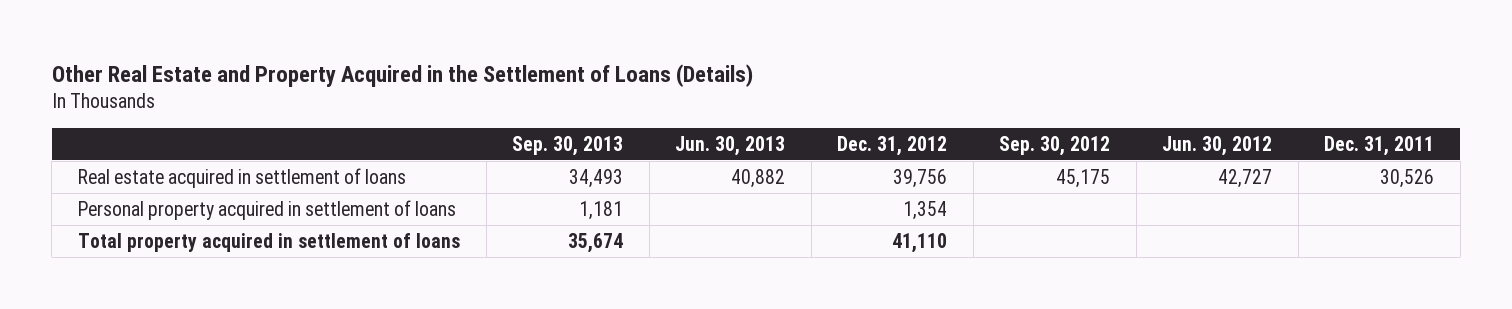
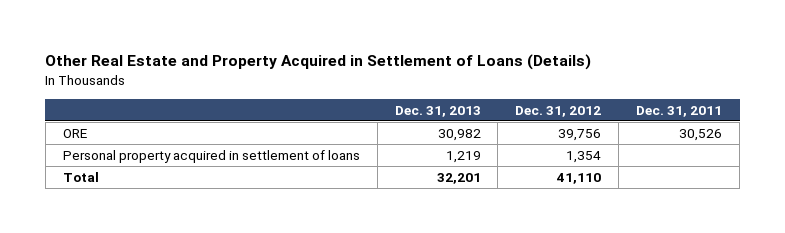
- Other Real Estate and Property Acquired in the Settlement of Loans (Details)
+ Other Real Estate and Property Acquired in Settlement of Loans (Details)
- | Sep. 30, 2013 | Jun. 30, 2013 | Dec. 31, 2012 | Sep. 30, 2012 | Jun. 30, 2012 | Dec. 31, 2011
+ | Dec. 31, 2013 | Dec. 31, 2012 | Dec. 31, 2011
- Real estate acquired in settlement of loans | 34,493 | 40,882 | 39,756 | 45,175 | 42,727 | 30,526
+ ORE | 30,982 | 39,756 | 30,526
- Total property acquired in settlement of loans | 35,674 | | 41,110 | | |
+ Total | 32,201 | 41,110 |

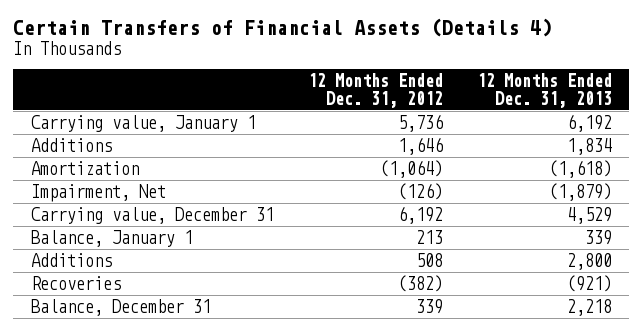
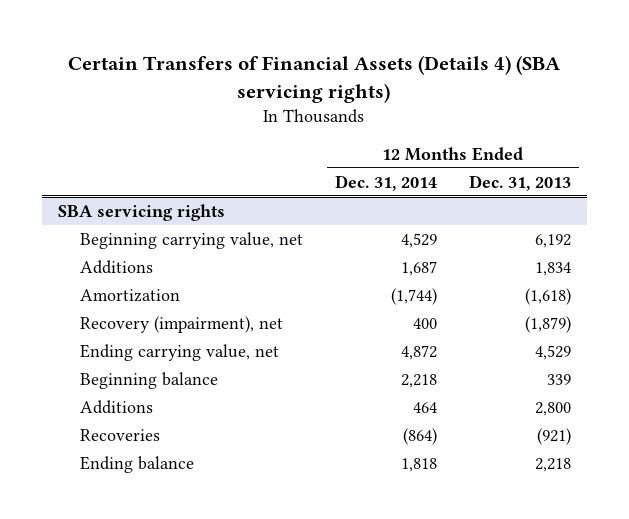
- Certain Transfers of Financial Assets (Details 4)
+ Certain Transfers of Financial Assets (Details 4) (SBA servicing rights)
- | 12 Months Ended Dec. 31, 2012 | 12 Months Ended Dec. 31, 2013
+ | 12 Months Ended Dec. 31, 2014 | 12 Months Ended Dec. 31, 2013
- Carrying value, January 1 | 5,736 | 6,192
+ SBA servicing rights
+ Beginning carrying value, net | 4,529 | 6,192
- Impairment, Net | (126) | (1,879)
- Carrying value, December 31 | 6,192 | 4,529
- Balance, January 1 | 213 | 339
+ Recovery (impairment), net | 400 | (1,879)
+ Ending carrying value, net | 4,872 | 4,529
+ Beginning balance | 2,218 | 339
- Balance, December 31 | 339 | 2,218
+ Ending balance | 1,818 | 2,218

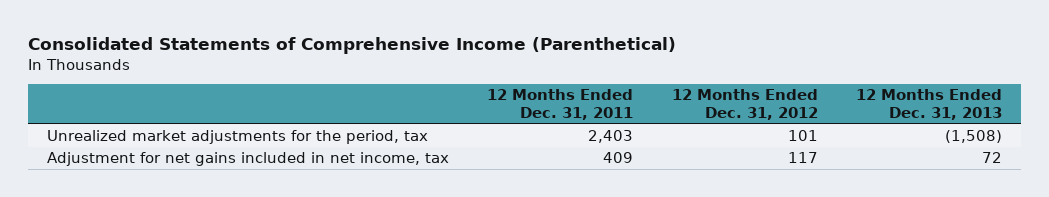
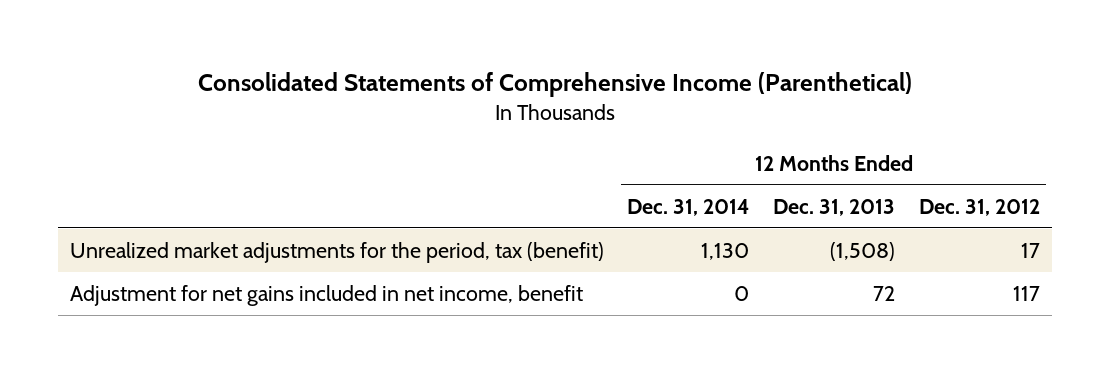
- | 12 Months Ended Dec. 31, 2011 | 12 Months Ended Dec. 31, 2012 | 12 Months Ended Dec. 31, 2013
+ | 12 Months Ended Dec. 31, 2014 | 12 Months Ended Dec. 31, 2013 | 12 Months Ended Dec. 31, 2012
- Unrealized market adjustments for the period, tax | 2,403 | 101 | (1,508)
- Adjustment for net gains included in net income, tax | 409 | 117 | 72
+ Unrealized market adjustments for the period, tax (benefit) | 1,130 | (1,508) | 17
+ Adjustment for net gains included in net income, benefit | 0 | 72 | 117

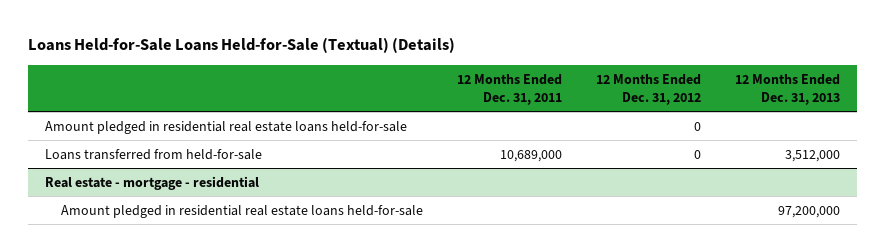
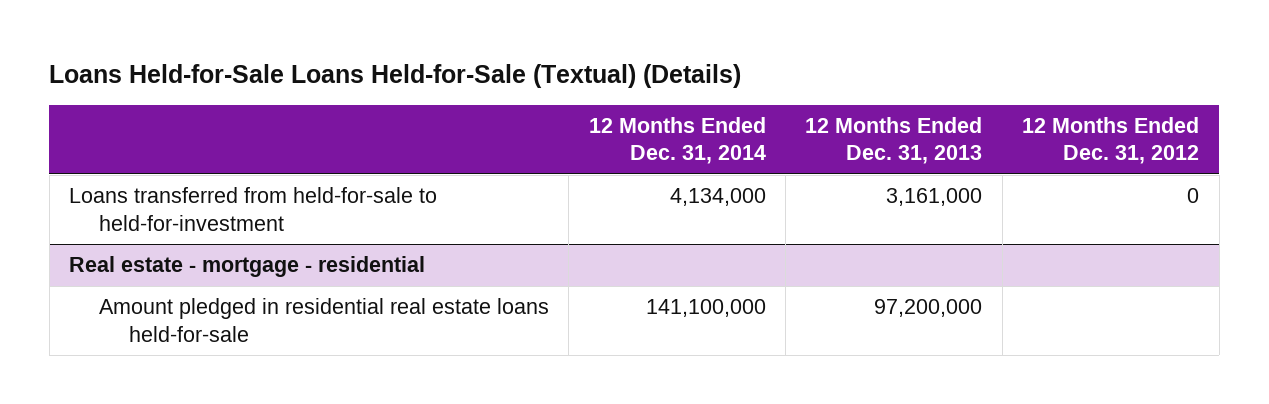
- | 12 Months Ended Dec. 31, 2011 | 12 Months Ended Dec. 31, 2012 | 12 Months Ended Dec. 31, 2013
+ | 12 Months Ended Dec. 31, 2014 | 12 Months Ended Dec. 31, 2013 | 12 Months Ended Dec. 31, 2012
- Amount pledged in residential real estate loans held-for-sale | | 0 |
- Loans transferred from held-for-sale | 10,689,000 | 0 | 3,512,000
+ Loans transferred from held-for-sale to held-for-investment | 4,134,000 | 3,161,000 | 0

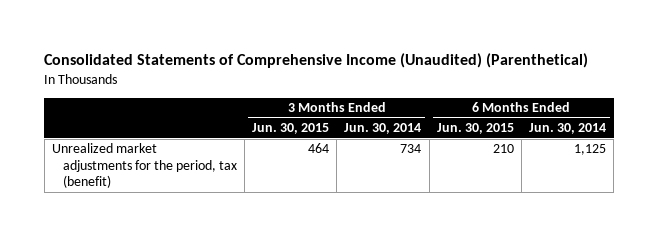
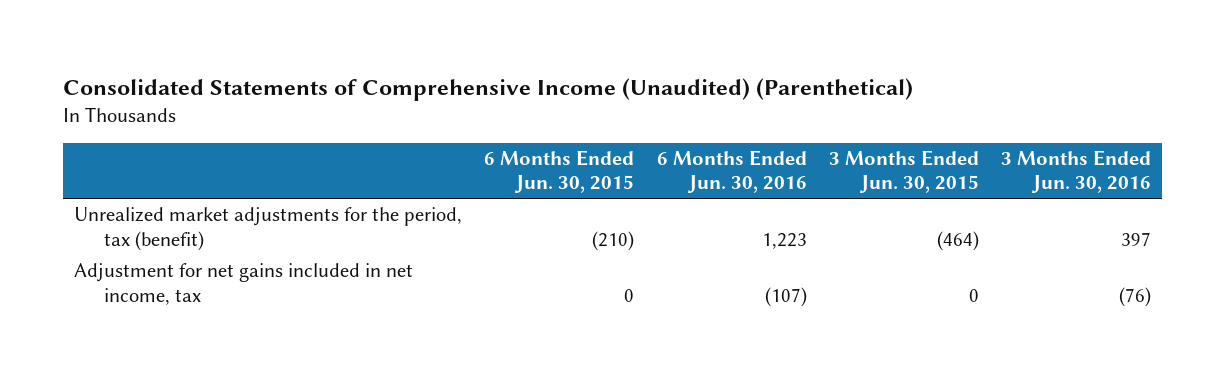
- | 3 Months Ended Jun. 30, 2015 | 3 Months Ended Jun. 30, 2014 | 6 Months Ended Jun. 30, 2015 | 6 Months Ended Jun. 30, 2014
+ | 6 Months Ended Jun. 30, 2015 | 6 Months Ended Jun. 30, 2016 | 3 Months Ended Jun. 30, 2015 | 3 Months Ended Jun. 30, 2016
- Unrealized market adjustments for the period, tax (benefit) | 464 | 734 | 210 | 1,125
+ Unrealized market adjustments for the period, tax (benefit) | (210) | 1,223 | (464) | 397
+ Adjustment for net gains included in net income, tax | 0 | (107) | 0 | (76)

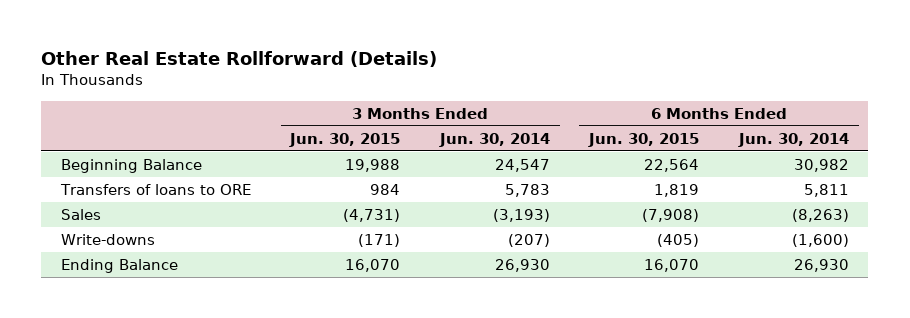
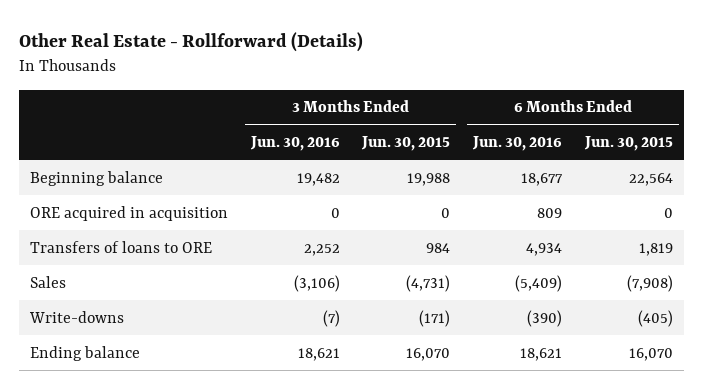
- Other Real Estate Rollforward (Details)
+ Other Real Estate - Rollforward (Details)
- | 3 Months Ended Jun. 30, 2015 | 3 Months Ended Jun. 30, 2014 | 6 Months Ended Jun. 30, 2015 | 6 Months Ended Jun. 30, 2014
+ | 3 Months Ended Jun. 30, 2016 | 3 Months Ended Jun. 30, 2015 | 6 Months Ended Jun. 30, 2016 | 6 Months Ended Jun. 30, 2015
- Beginning Balance | 19,988 | 24,547 | 22,564 | 30,982
+ Beginning balance | 19,482 | 19,988 | 18,677 | 22,564
+ ORE acquired in acquisition | 0 | 0 | 809 | 0
- Ending Balance | 16,070 | 26,930 | 16,070 | 26,930
+ Ending balance | 18,621 | 16,070 | 18,621 | 16,070

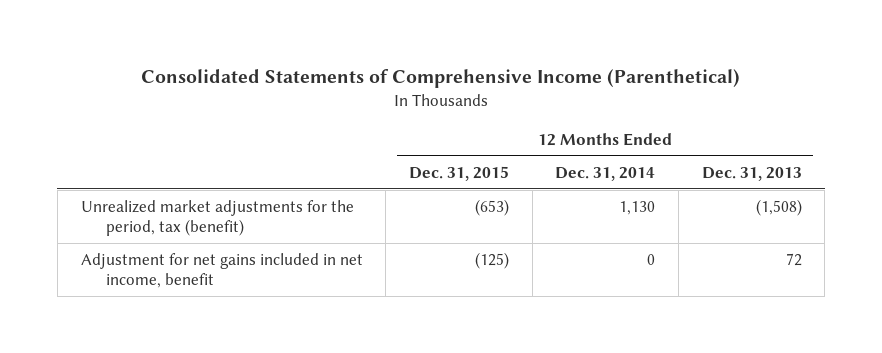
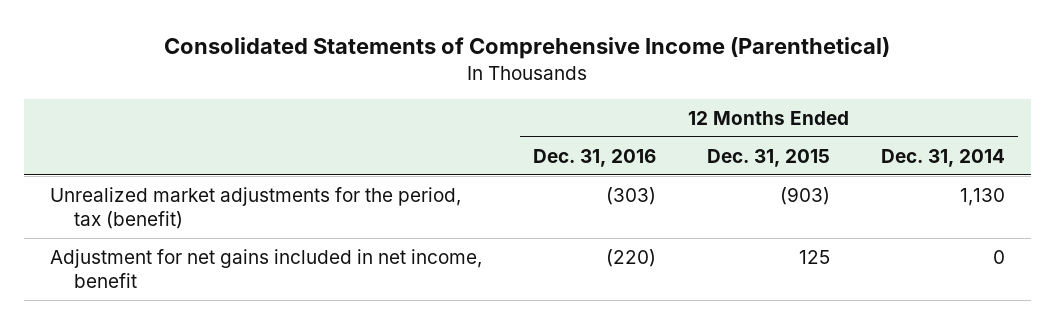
- | 12 Months Ended Dec. 31, 2015 | 12 Months Ended Dec. 31, 2014 | 12 Months Ended Dec. 31, 2013
+ | 12 Months Ended Dec. 31, 2016 | 12 Months Ended Dec. 31, 2015 | 12 Months Ended Dec. 31, 2014
- Unrealized market adjustments for the period, tax (benefit) | (653) | 1,130 | (1,508)
- Adjustment for net gains included in net income, benefit | (125) | 0 | 72
+ Unrealized market adjustments for the period, tax (benefit) | (303) | (903) | 1,130
+ Adjustment for net gains included in net income, benefit | (220) | 125 | 0

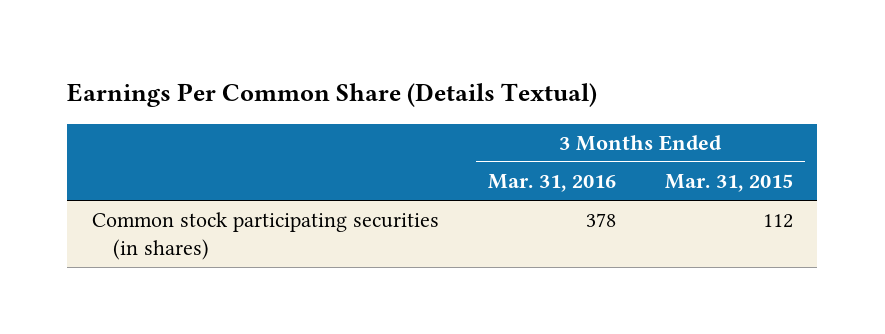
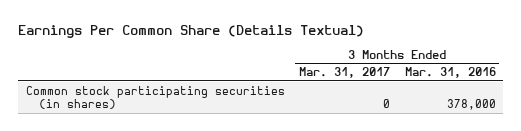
- | 3 Months Ended Mar. 31, 2016 | 3 Months Ended Mar. 31, 2015
+ | 3 Months Ended Mar. 31, 2017 | 3 Months Ended Mar. 31, 2016
- Common stock participating securities (in shares) | 378 | 112
+ Common stock participating securities (in shares) | 0 | 378,000

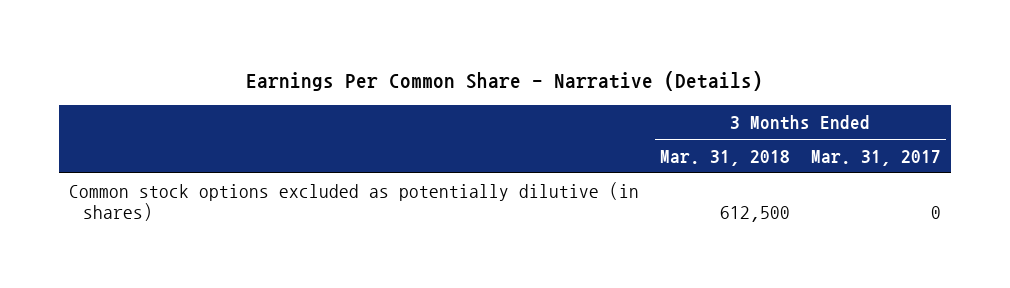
- Earnings Per Common Share (Details Textual)
+ Earnings Per Common Share - Narrative (Details)
- | 3 Months Ended Mar. 31, 2017 | 3 Months Ended Mar. 31, 2016
+ | 3 Months Ended Mar. 31, 2018 | 3 Months Ended Mar. 31, 2017
- Common stock participating securities (in shares) | 0 | 378,000
+ Common stock options excluded as potentially dilutive (in shares) | 612,500 | 0

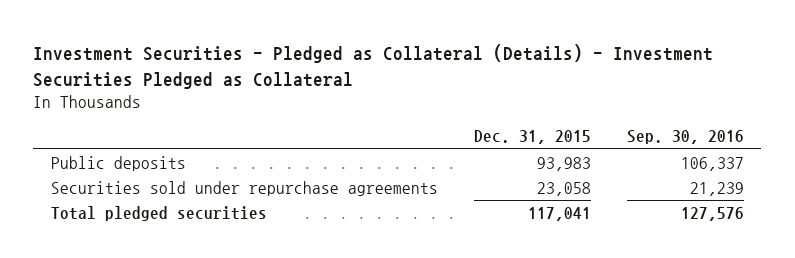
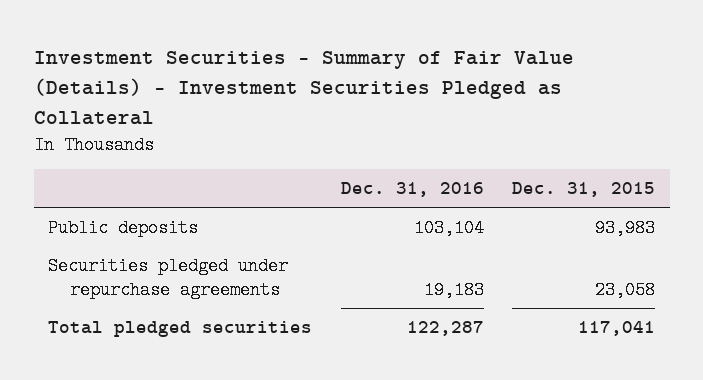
- Investment Securities - Pledged as Collateral (Details) - Investment Securities Pledged as Collateral
+ Investment Securities - Summary of Fair Value (Details) - Investment Securities Pledged as Collateral
- | Dec. 31, 2015 | Sep. 30, 2016
+ | Dec. 31, 2016 | Dec. 31, 2015
- Securities sold under repurchase agreements | 23,058 | 21,239
+ Securities pledged under repurchase agreements | 19,183 | 23,058

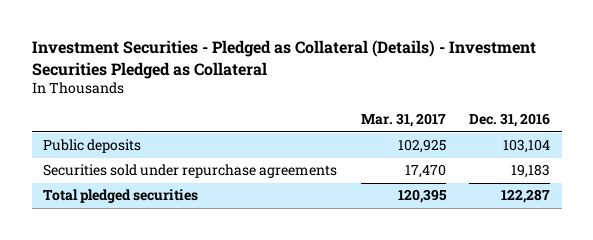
- Investment Securities - Summary of Fair Value (Details) - Investment Securities Pledged as Collateral
+ Investment Securities - Pledged as Collateral (Details) - Investment Securities Pledged as Collateral
- | Dec. 31, 2016 | Dec. 31, 2015
+ | Mar. 31, 2017 | Dec. 31, 2016
- Securities pledged under repurchase agreements | 19,183 | 23,058
+ Securities sold under repurchase agreements | 17,470 | 19,183

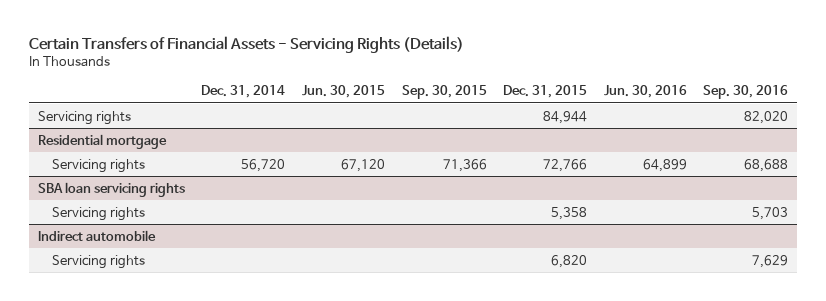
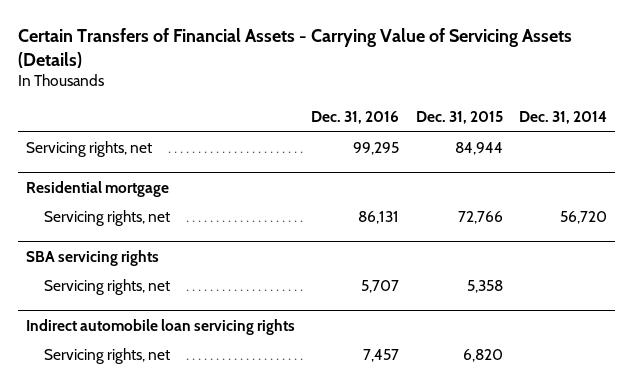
- Certain Transfers of Financial Assets - Servicing Rights (Details)
+ Certain Transfers of Financial Assets - Carrying Value of Servicing Assets (Details)
- | Dec. 31, 2014 | Jun. 30, 2015 | Sep. 30, 2015 | Dec. 31, 2015 | Jun. 30, 2016 | Sep. 30, 2016
+ | Dec. 31, 2016 | Dec. 31, 2015 | Dec. 31, 2014
- Servicing rights | | | | 84,944 | | 82,020
+ Servicing rights, net | 99,295 | 84,944 |
@ Residential mortgage
- Servicing rights | 56,720 | 67,120 | 71,366 | 72,766 | 64,899 | 68,688
- SBA loan servicing rights
- Servicing rights | | | | 5,358 | | 5,703
- Indirect automobile
- Servicing rights | | | | 6,820 | | 7,629
@ Residential mortgage
+ Servicing rights, net | 86,131 | 72,766 | 56,720
+ SBA servicing rights
+ Servicing rights, net | 5,707 | 5,358 |
+ Indirect automobile loan servicing rights
+ Servicing rights, net | 7,457 | 6,820 |

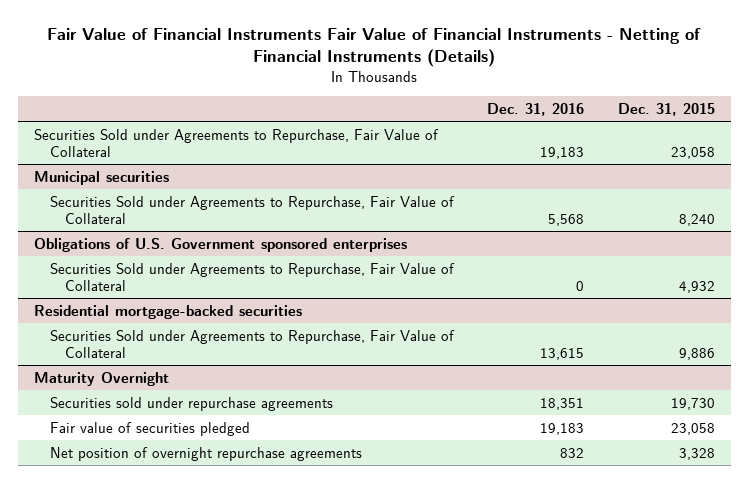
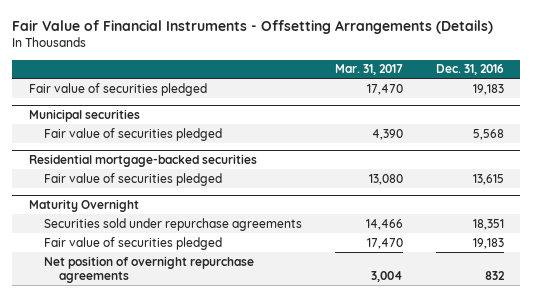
- Fair Value of Financial Instruments Fair Value of Financial Instruments - Netting of Financial Instruments (Details)
+ Fair Value of Financial Instruments - Offsetting Arrangements (Details)
- | Dec. 31, 2016 | Dec. 31, 2015
+ | Mar. 31, 2017 | Dec. 31, 2016
- Securities Sold under Agreements to Repurchase, Fair Value of Collateral | 19,183 | 23,058
+ Fair value of securities pledged | 17,470 | 19,183
@ Municipal securities
- Securities Sold under Agreements to Repurchase, Fair Value of Collateral | 5,568 | 8,240
- Obligations of U.S. Government sponsored enterprises
- Securities Sold under Agreements to Repurchase, Fair Value of Collateral | 0 | 4,932
@ Municipal securities
+ Fair value of securities pledged | 4,390 | 5,568
@ Residential mortgage-backed securities
- Securities Sold under Agreements to Repurchase, Fair Value of Collateral | 13,615 | 9,886
+ Fair value of securities pledged | 13,080 | 13,615

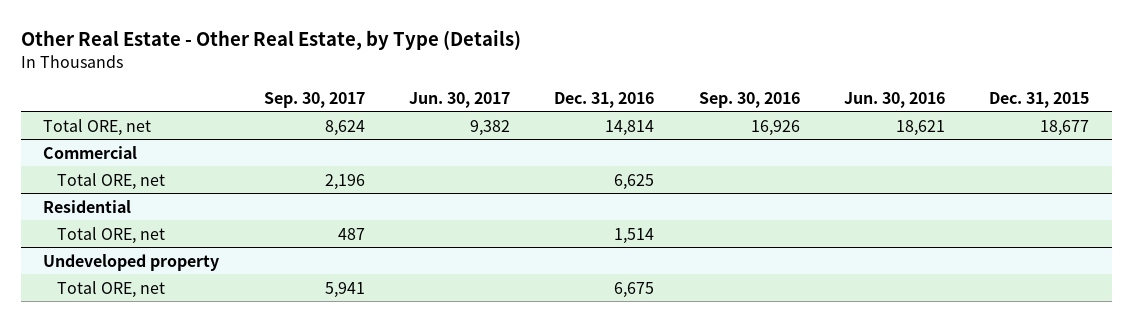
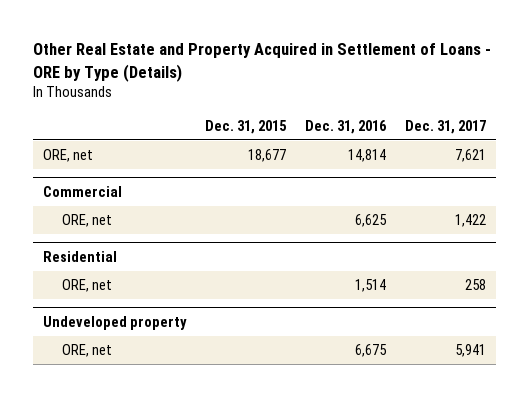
- Other Real Estate - Other Real Estate, by Type (Details)
+ Other Real Estate and Property Acquired in Settlement of Loans - ORE by Type (Details)
- | Sep. 30, 2017 | Jun. 30, 2017 | Dec. 31, 2016 | Sep. 30, 2016 | Jun. 30, 2016 | Dec. 31, 2015
+ | Dec. 31, 2015 | Dec. 31, 2016 | Dec. 31, 2017
- Total ORE, net | 8,624 | 9,382 | 14,814 | 16,926 | 18,621 | 18,677
+ ORE, net | 18,677 | 14,814 | 7,621
@ Commercial
- Total ORE, net | 2,196 | | 6,625 | | |
+ ORE, net | | 6,625 | 1,422
@ Residential
- Total ORE, net | 487 | | 1,514 | | |
+ ORE, net | | 1,514 | 258
@ Undeveloped property
- Total ORE, net | 5,941 | | 6,675 | | |
+ ORE, net | | 6,675 | 5,941

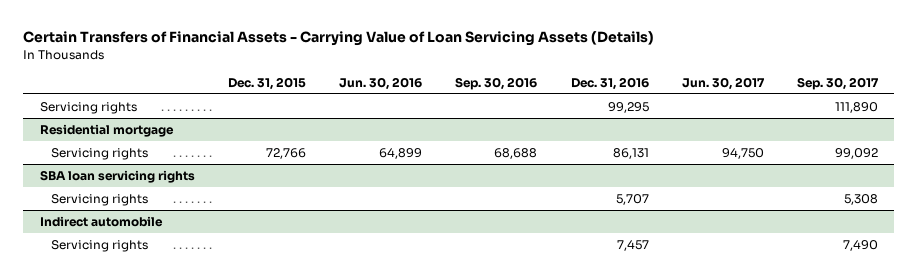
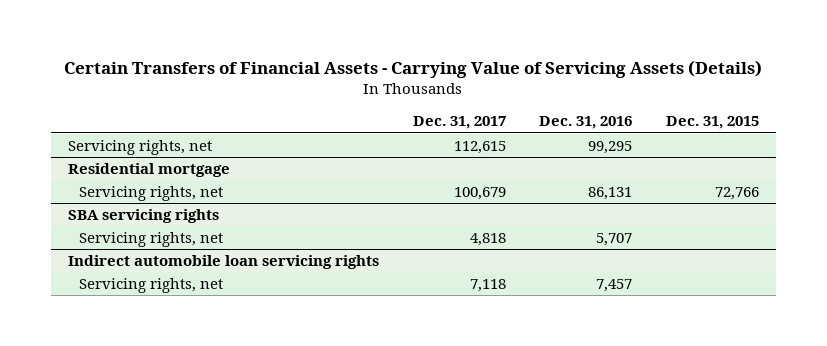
- Certain Transfers of Financial Assets - Carrying Value of Loan Servicing Assets (Details)
+ Certain Transfers of Financial Assets - Carrying Value of Servicing Assets (Details)
- | Dec. 31, 2015 | Jun. 30, 2016 | Sep. 30, 2016 | Dec. 31, 2016 | Jun. 30, 2017 | Sep. 30, 2017
+ | Dec. 31, 2017 | Dec. 31, 2016 | Dec. 31, 2015
- Servicing rights | | | | 99,295 | | 111,890
+ Servicing rights, net | 112,615 | 99,295 |
@ Residential mortgage
- Servicing rights | 72,766 | 64,899 | 68,688 | 86,131 | 94,750 | 99,092
- SBA loan servicing rights
- Servicing rights | | | | 5,707 | | 5,308
- Indirect automobile
- Servicing rights | | | | 7,457 | | 7,490
@ Residential mortgage
+ Servicing rights, net | 100,679 | 86,131 | 72,766
+ SBA servicing rights
+ Servicing rights, net | 4,818 | 5,707 |
+ Indirect automobile loan servicing rights
+ Servicing rights, net | 7,118 | 7,457 |

